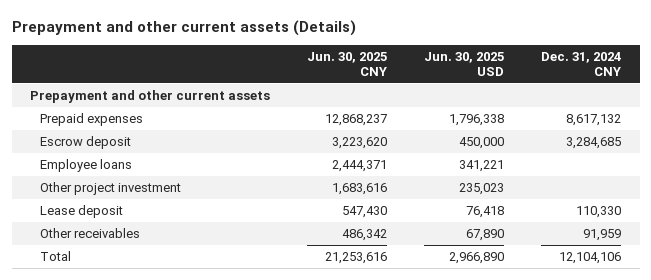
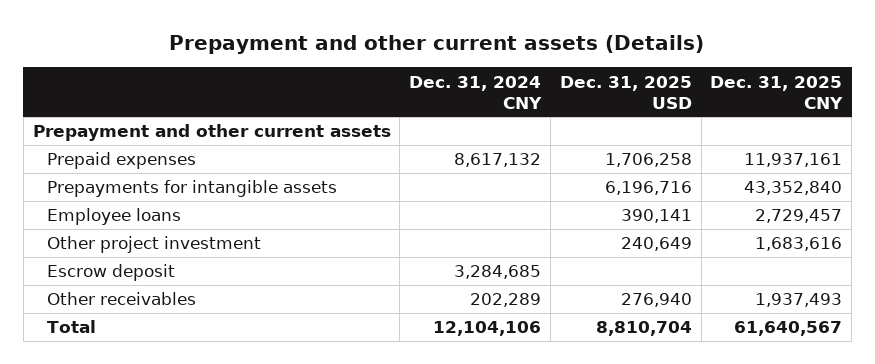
- | Jun. 30, 2025 CNY | Jun. 30, 2025 USD | Dec. 31, 2024 CNY
+ | Dec. 31, 2024 CNY | Dec. 31, 2025 USD | Dec. 31, 2025 CNY
+ Prepayments for intangible assets | | 6,196,716 | 43,352,840
- Lease deposit | 547,430 | 76,418 | 110,330
- Other receivables | 486,342 | 67,890 | 91,959
moved down: Escrow deposit | 3,284,685 | |
+ Other receivables | 202,289 | 276,940 | 1,937,493

